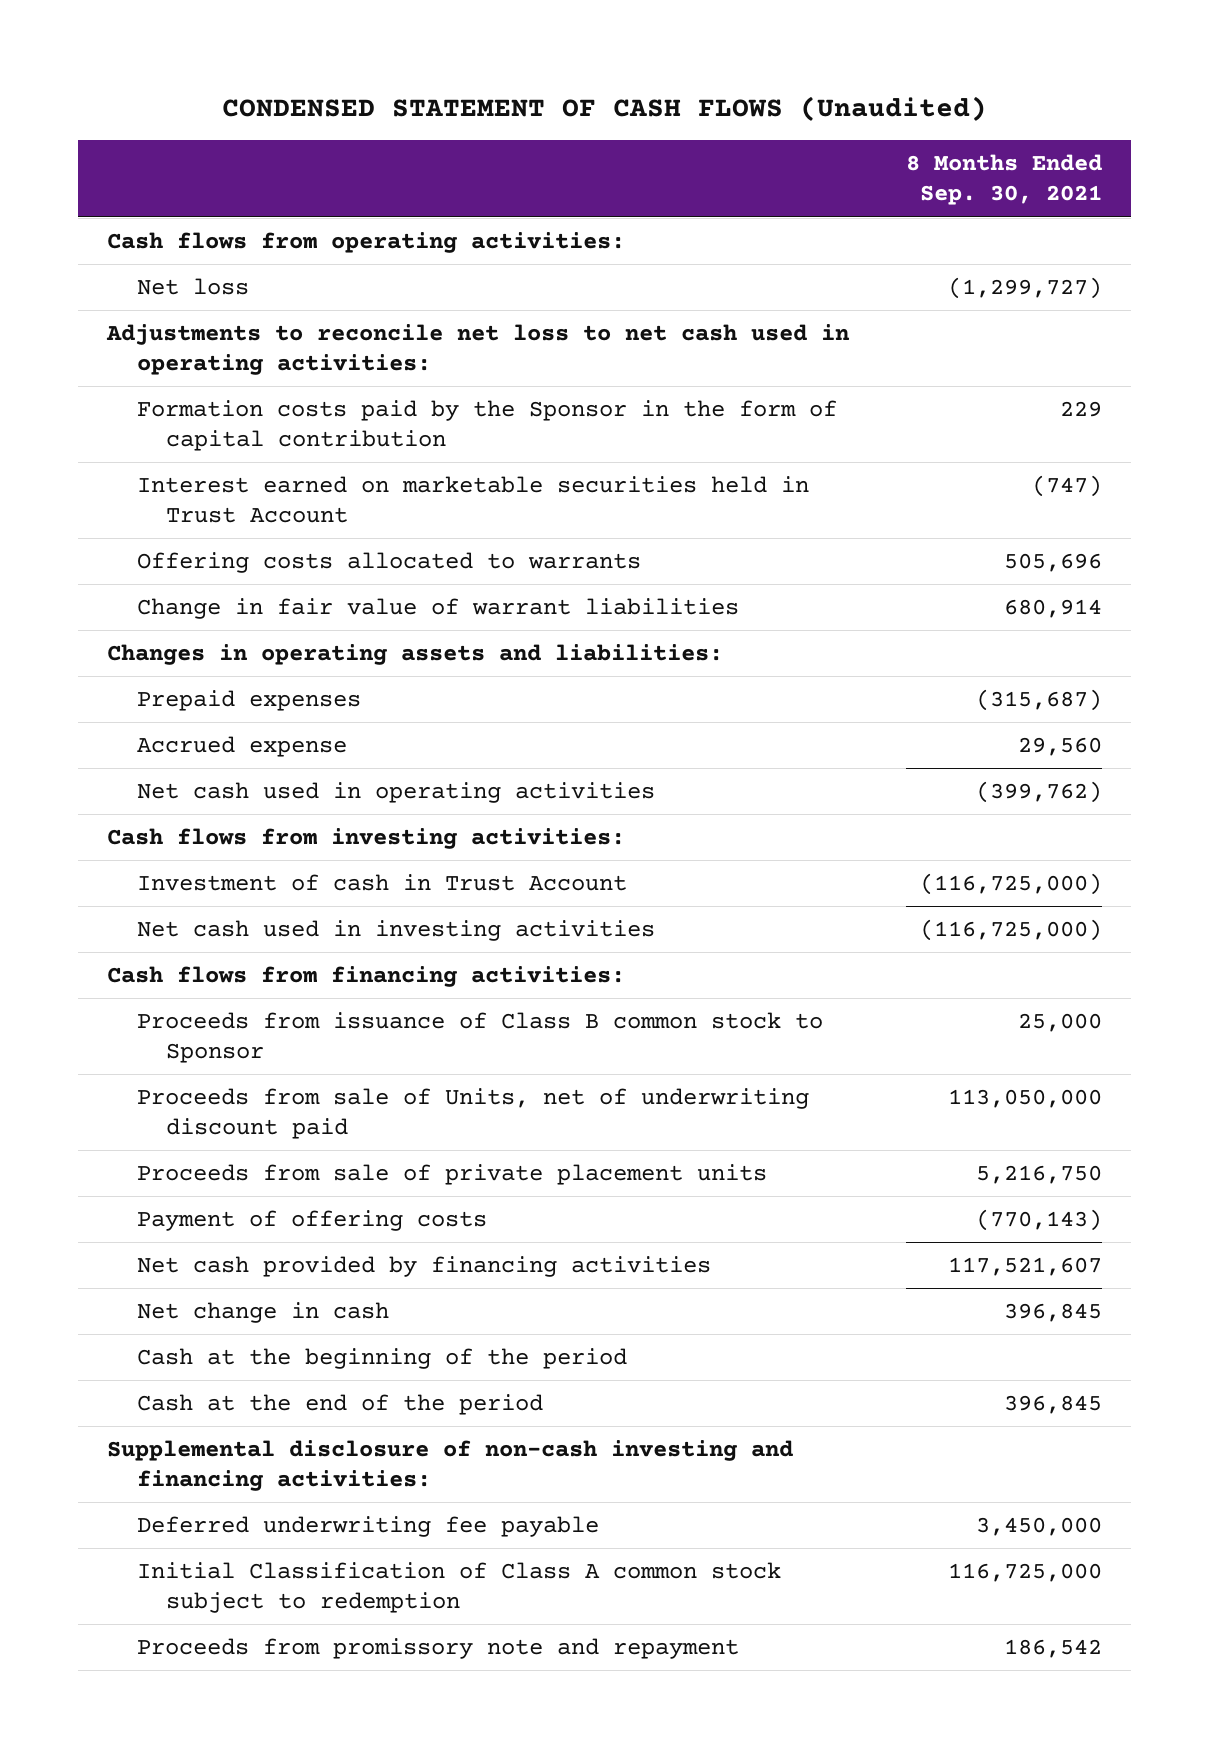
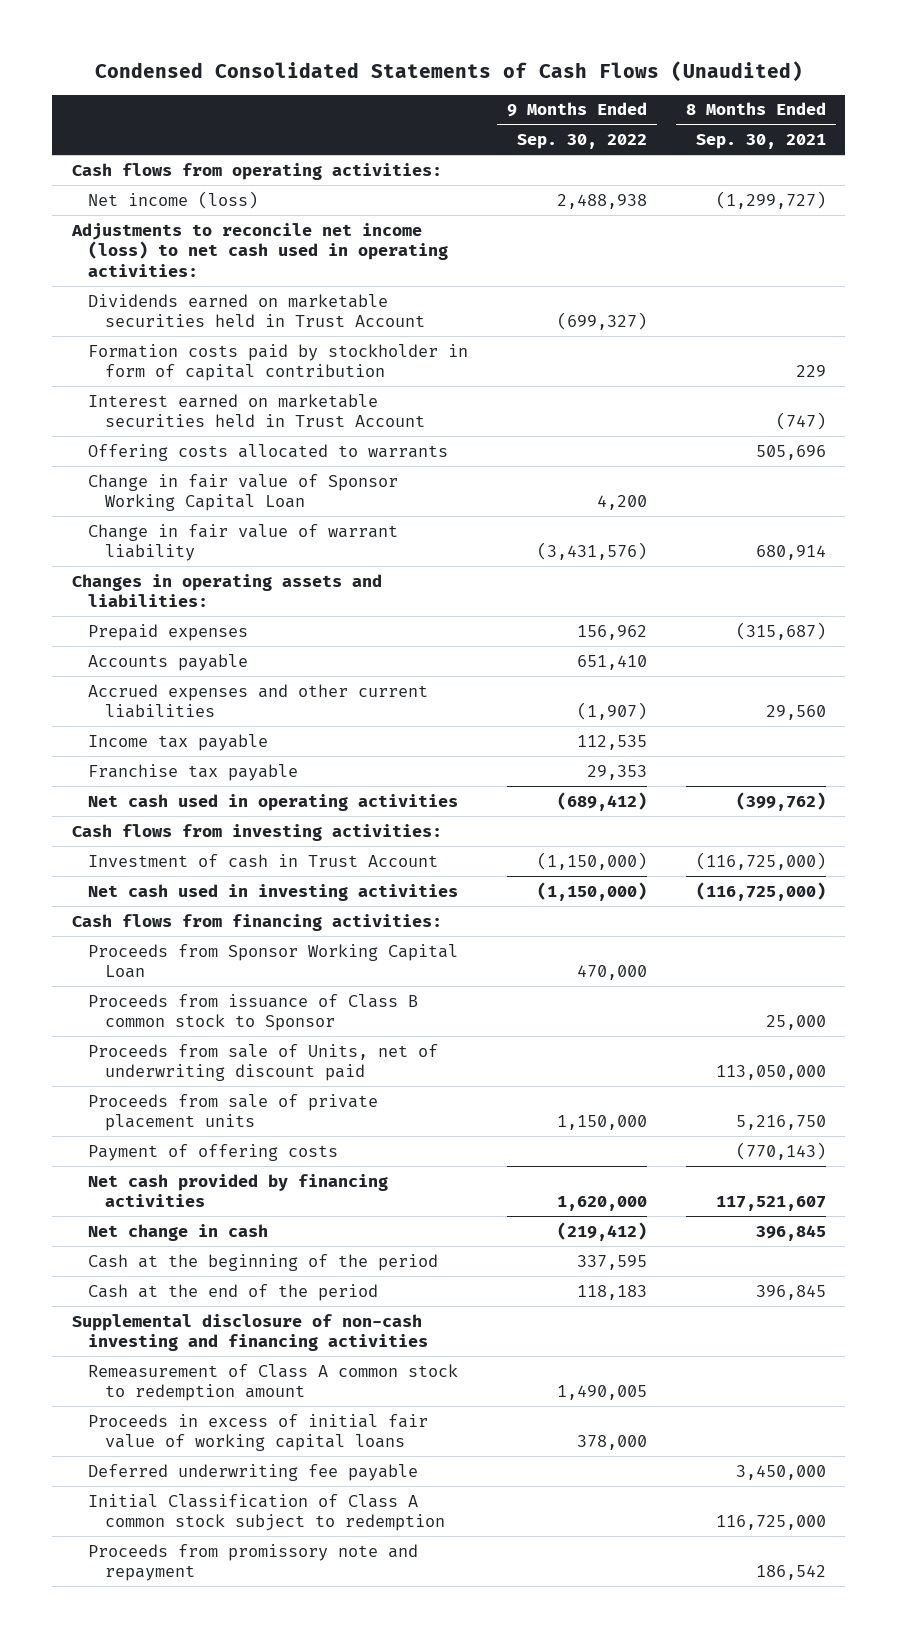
- CONDENSED STATEMENT OF CASH FLOWS (Unaudited)
+ Condensed Consolidated Statements of Cash Flows (Unaudited)
- | 8 Months Ended Sep. 30, 2021
+ | 9 Months Ended Sep. 30, 2022 | 8 Months Ended Sep. 30, 2021
- Net loss | (1,299,727)
- Adjustments to reconcile net loss to net cash used in operating activities:
- Formation costs paid by the Sponsor in the form of capital contribution | 229
+ Net income (loss) | 2,488,938 | (1,299,727)
+ Adjustments to reconcile net income (loss) to net cash used in operating activities:
+ Dividends earned on marketable securities held in Trust Account | (699,327) |
+ Formation costs paid by stockholder in form of capital contribution | | 229
- Change in fair value of warrant liabilities | 680,914
+ Change in fair value of Sponsor Working Capital Loan | 4,200 |
+ Change in fair value of warrant liability | (3,431,576) | 680,914
- Accrued expense | 29,560
+ Accounts payable | 651,410 |
+ Accrued expenses and other current liabilities | (1,907) | 29,560
+ Income tax payable | 112,535 |
+ Franchise tax payable | 29,353 |
+ Proceeds from Sponsor Working Capital Loan | 470,000 |
- Supplemental disclosure of non-cash investing and financing activities:
+ Supplemental disclosure of non-cash investing and financing activities
+ Remeasurement of Class A common stock to redemption amount | 1,490,005 |
+ Proceeds in excess of initial fair value of working capital loans | 378,000 |

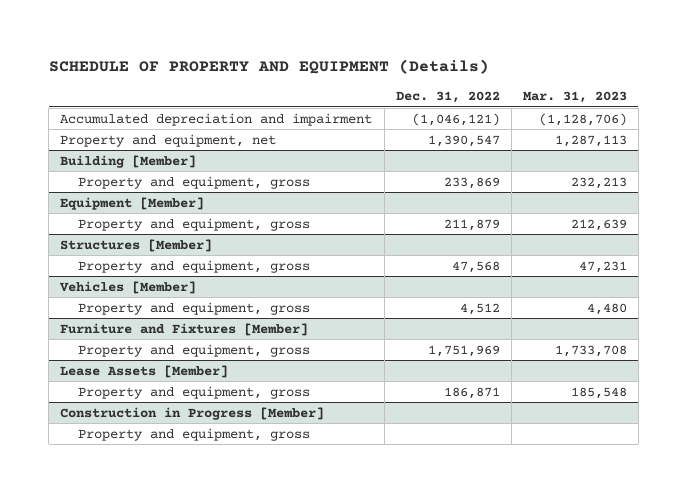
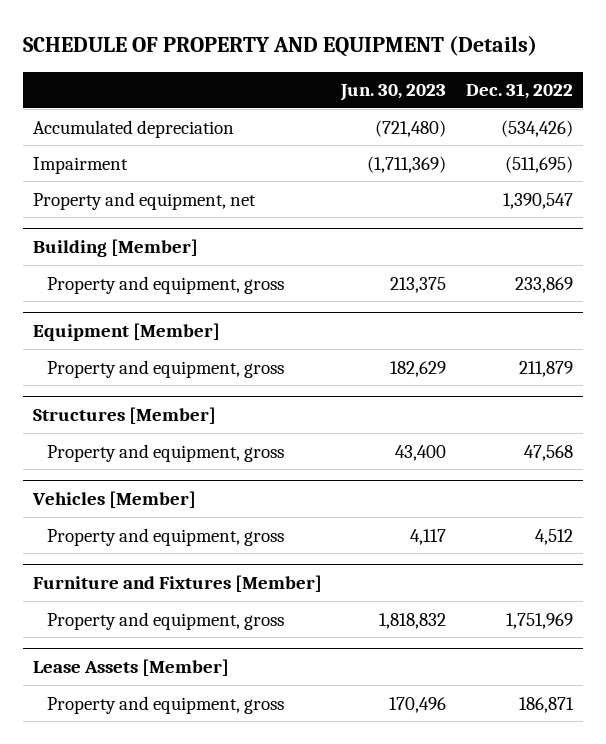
- | Dec. 31, 2022 | Mar. 31, 2023
+ | Jun. 30, 2023 | Dec. 31, 2022
- Accumulated depreciation and impairment | (1,046,121) | (1,128,706)
+ Accumulated depreciation | (721,480) | (534,426)
+ Impairment | (1,711,369) | (511,695)
- Construction in Progress [Member]
- Property and equipment, gross

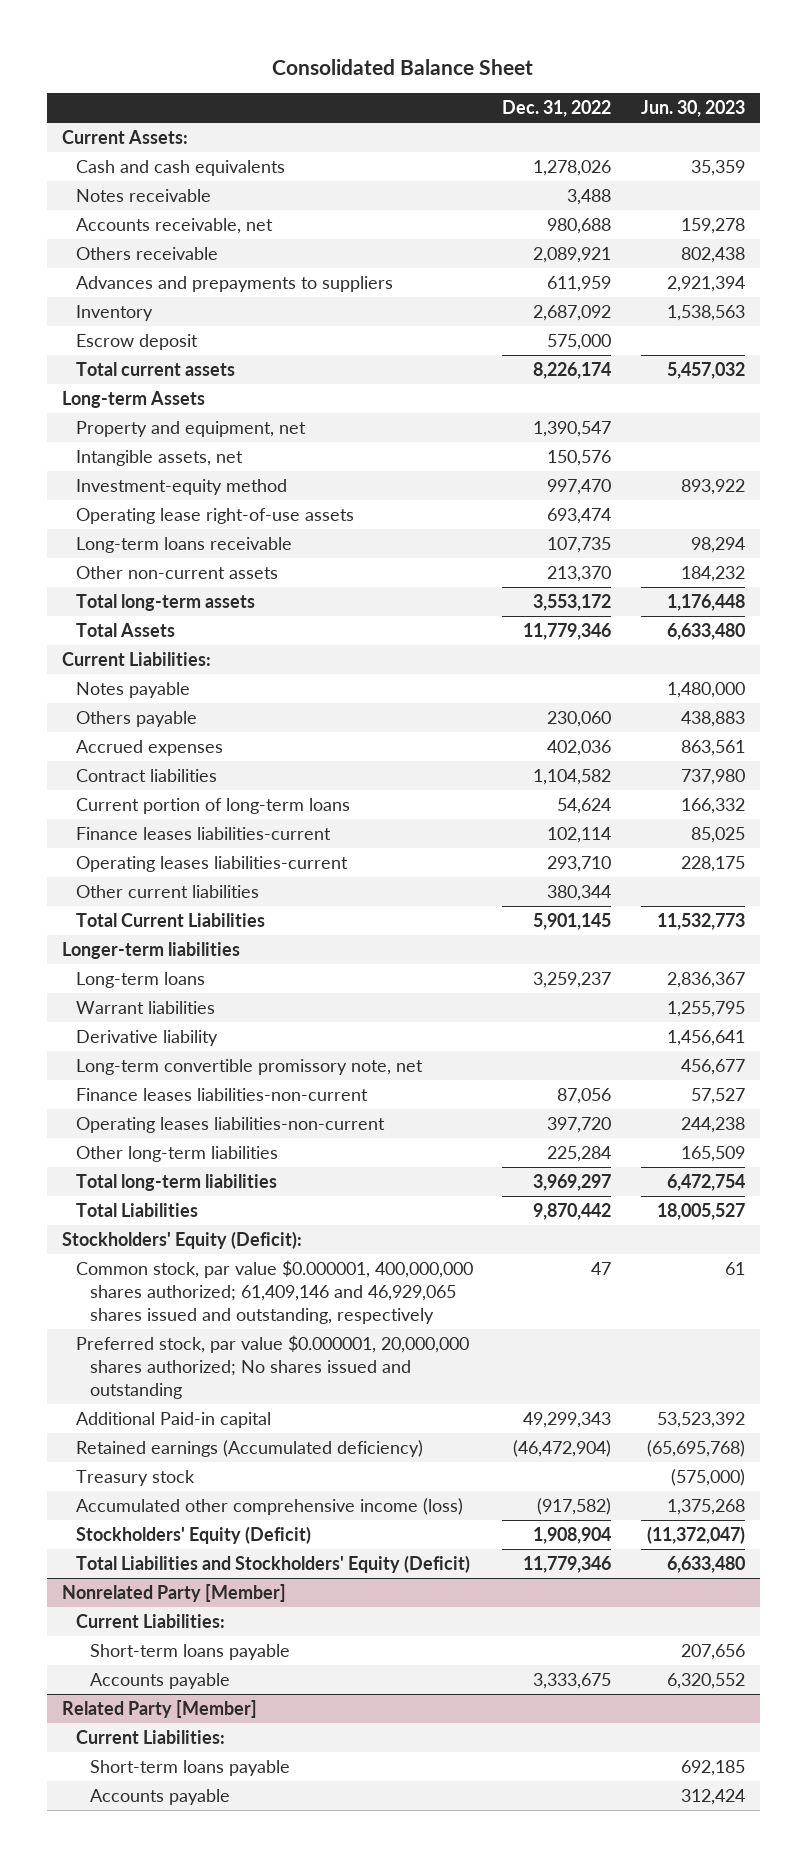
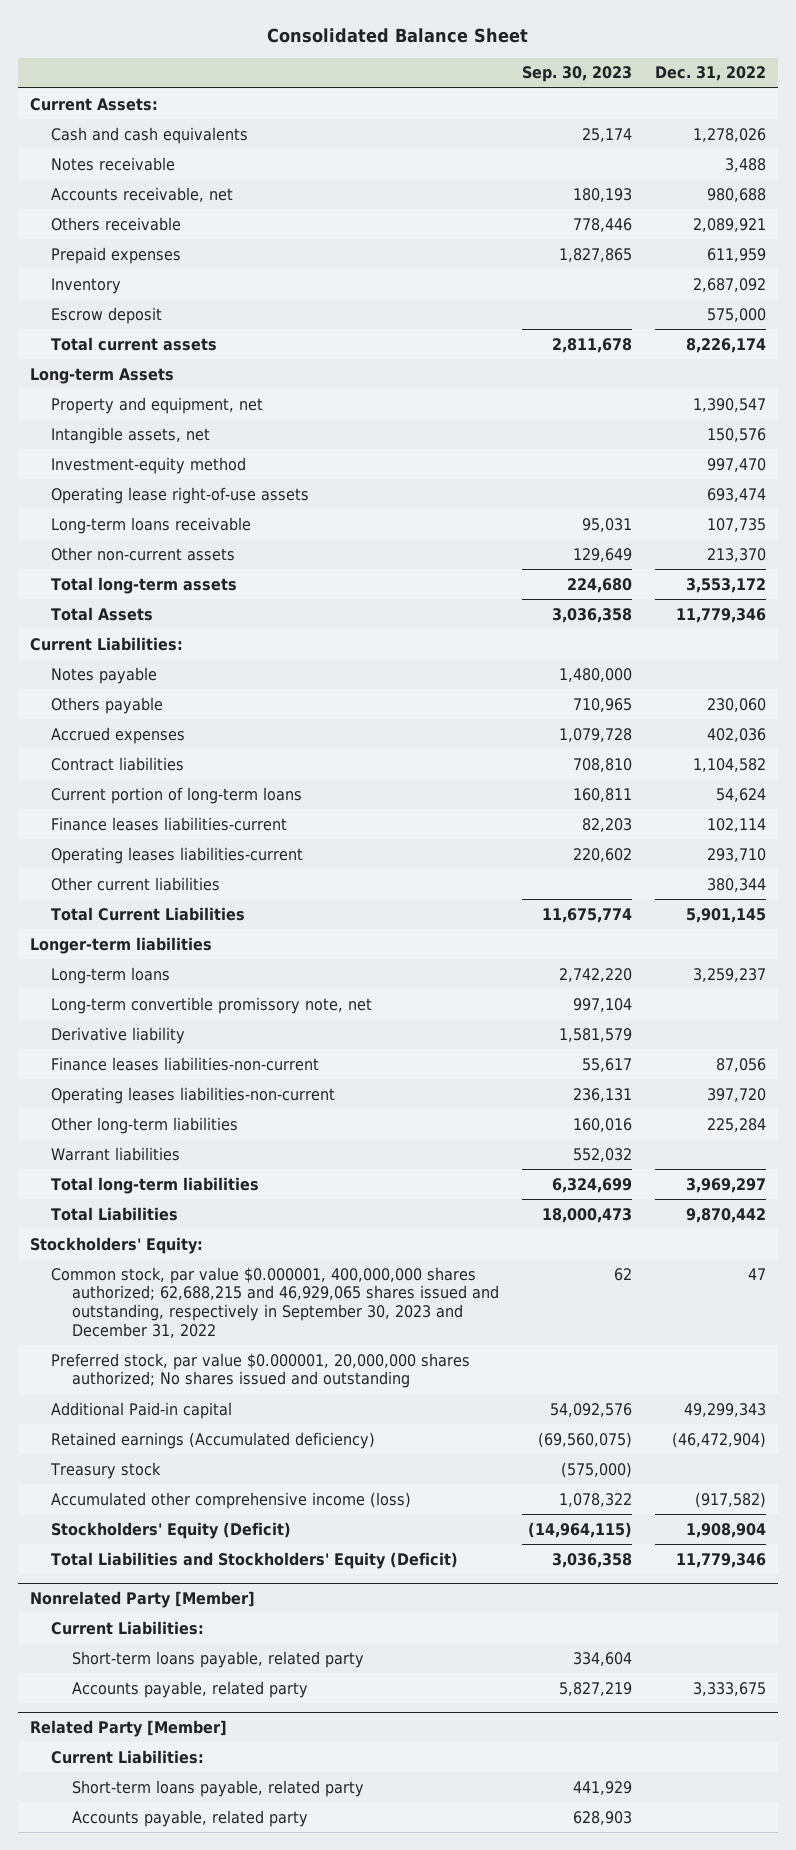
- | Dec. 31, 2022 | Jun. 30, 2023
+ | Sep. 30, 2023 | Dec. 31, 2022
- Advances and prepayments to suppliers | 611,959 | 2,921,394
+ Prepaid expenses | 1,827,865 | 611,959
moved down: Derivative liability | 1,581,579 |
moved down: Warrant liabilities | 552,032 |
- Stockholders' Equity (Deficit):
- Common stock, par value $0.000001, 400,000,000 shares authorized; 61,409,146 and 46,929,065 shares issued and outstanding, respectively | 47 | 61
+ Stockholders' Equity:
+ Common stock, par value $0.000001, 400,000,000 shares authorized; 62,688,215 and 46,929,065 shares issued and outstanding, respectively in September 30, 2023 and December 31, 2022 | 62 | 47
@ Nonrelated Party [Member]
- Short-term loans payable | | 207,656
- Accounts payable | 3,333,675 | 6,320,552
+ Short-term loans payable, related party | 334,604 |
+ Accounts payable, related party | 5,827,219 | 3,333,675
@ Related Party [Member]
- Short-term loans payable | | 692,185
- Accounts payable | | 312,424
+ Short-term loans payable, related party | 441,929 |
+ Accounts payable, related party | 628,903 |

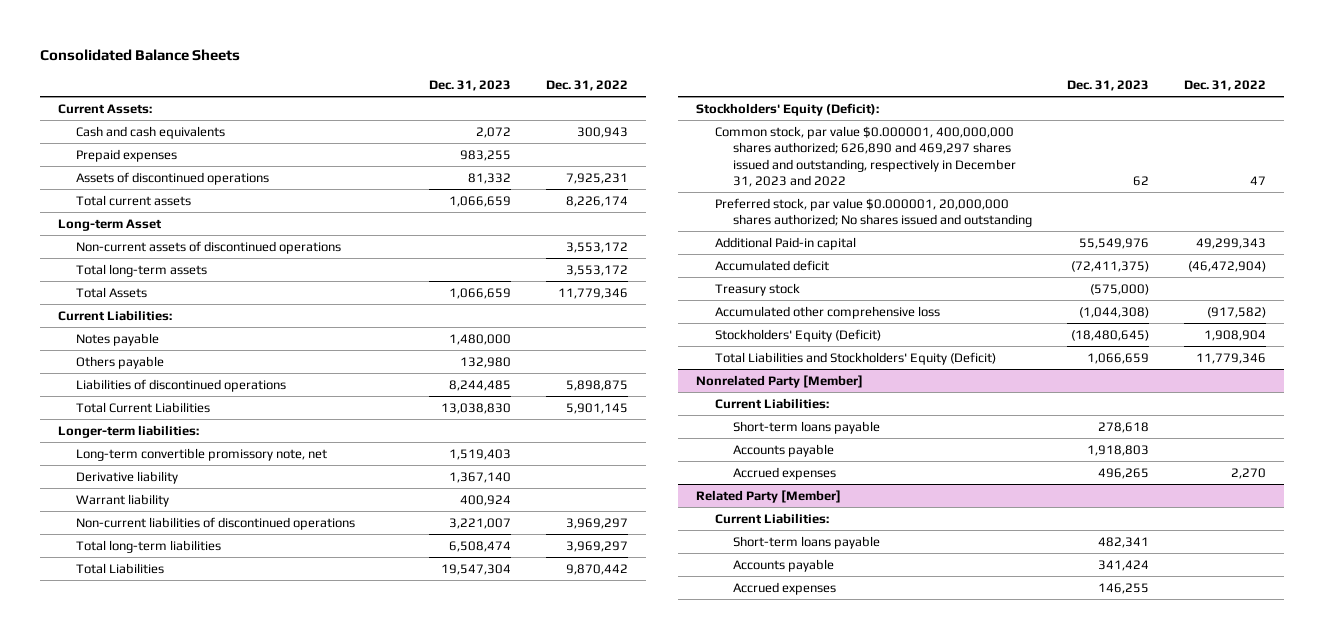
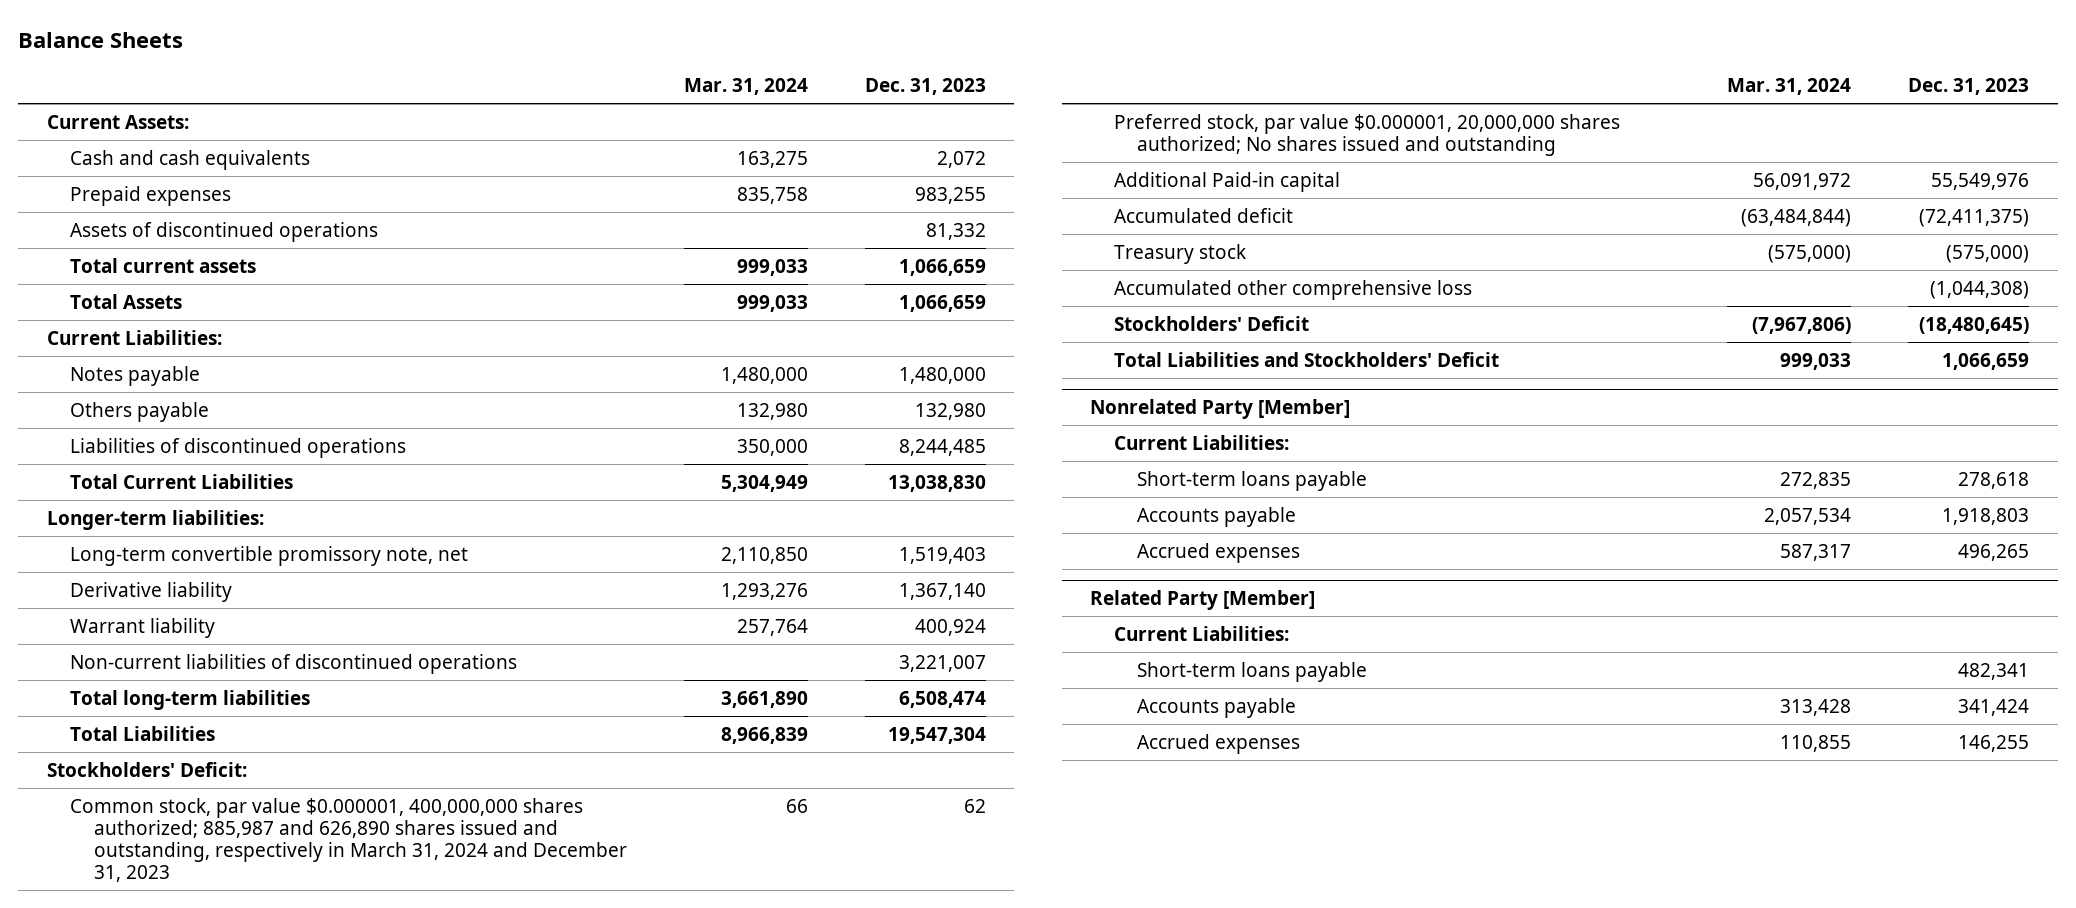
- Consolidated Balance Sheets
+ Balance Sheets
- | Dec. 31, 2023 | Dec. 31, 2022
+ | Mar. 31, 2024 | Dec. 31, 2023
- Long-term Asset
- Non-current assets of discontinued operations | | 3,553,172
- Total long-term assets | | 3,553,172
- Stockholders' Equity (Deficit):
- Common stock, par value $0.000001, 400,000,000 shares authorized; 626,890 and 469,297 shares issued and outstanding, respectively in December 31, 2023 and 2022 | 62 | 47
+ Stockholders' Deficit:
+ Common stock, par value $0.000001, 400,000,000 shares authorized; 885,987 and 626,890 shares issued and outstanding, respectively in March 31, 2024 and December 31, 2023 | 66 | 62
- Stockholders' Equity (Deficit) | (18,480,645) | 1,908,904
- Total Liabilities and Stockholders' Equity (Deficit) | 1,066,659 | 11,779,346
+ Stockholders' Deficit | (7,967,806) | (18,480,645)
+ Total Liabilities and Stockholders' Deficit | 999,033 | 1,066,659

